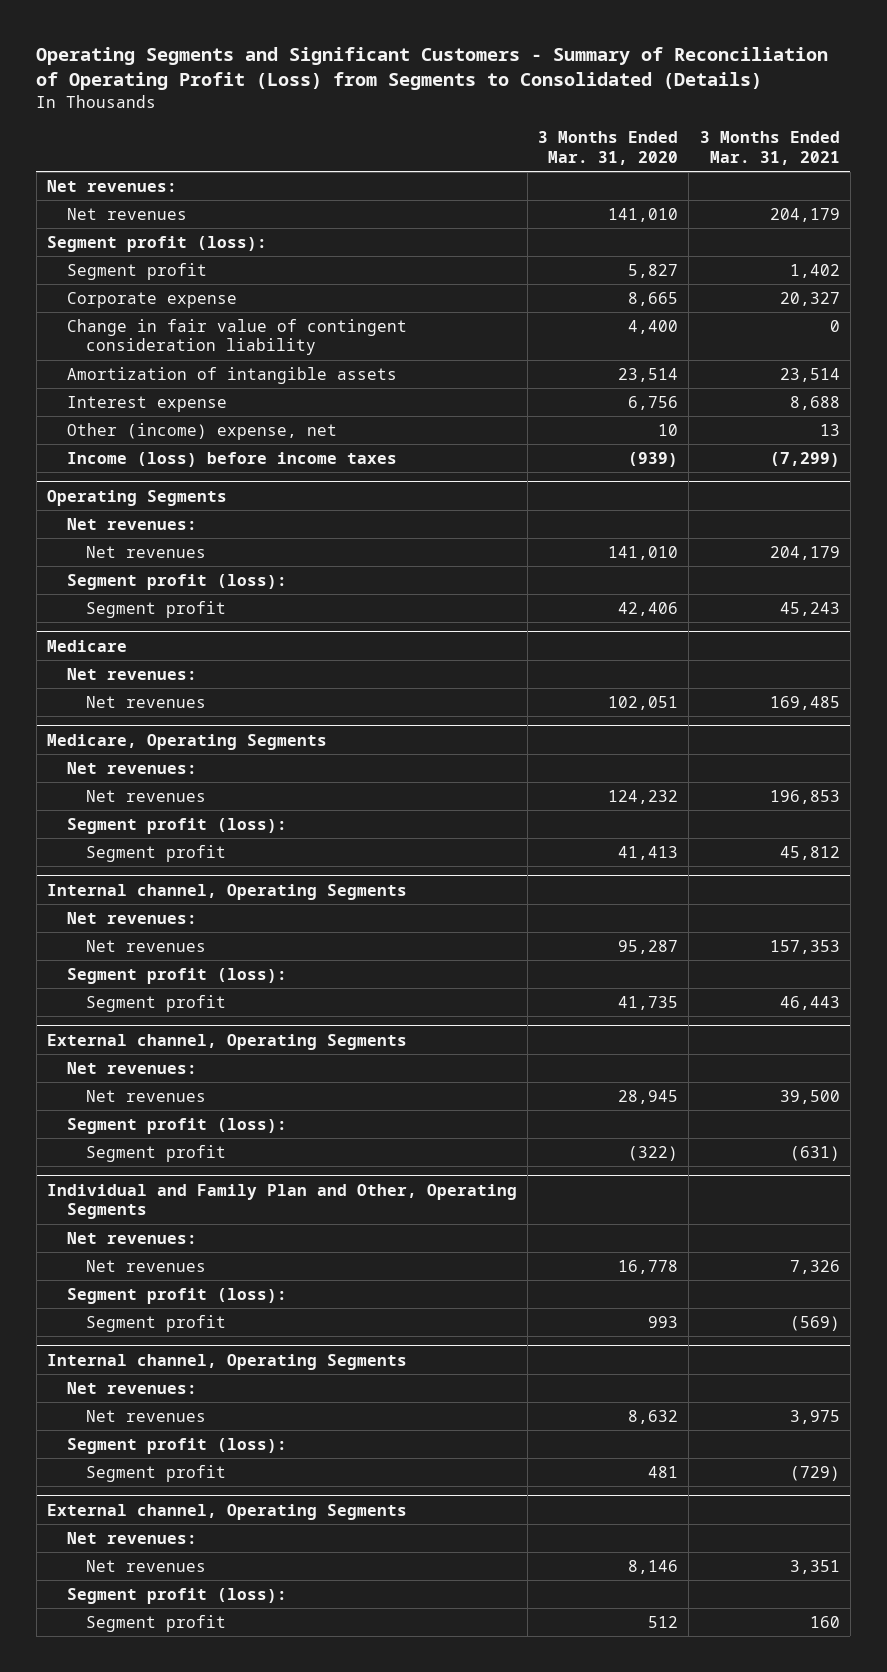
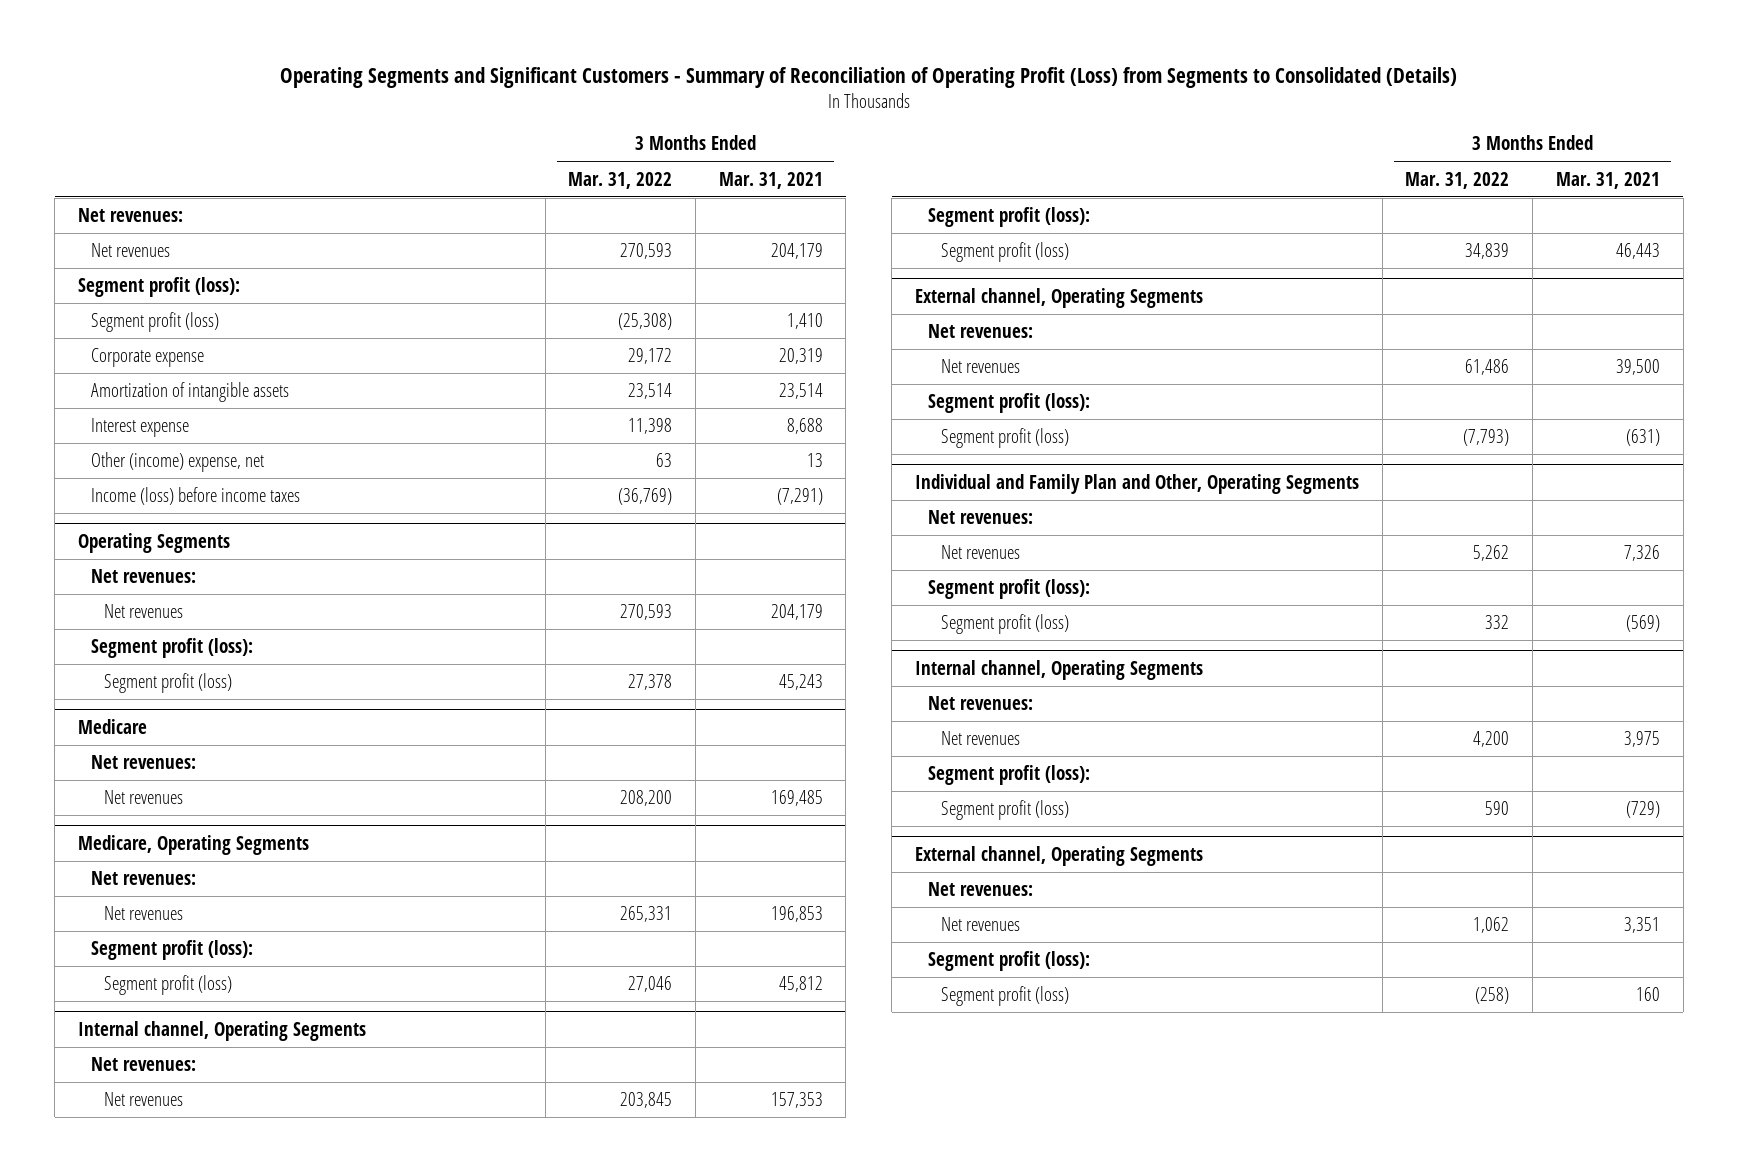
- | 3 Months Ended Mar. 31, 2020 | 3 Months Ended Mar. 31, 2021
+ | 3 Months Ended Mar. 31, 2022 | 3 Months Ended Mar. 31, 2021
- Segment profit | 5,827 | 1,402
- Corporate expense | 8,665 | 20,327
- Change in fair value of contingent consideration liability | 4,400 | 0
+ Segment profit (loss) | (25,308) | 1,410
+ Corporate expense | 29,172 | 20,319
- Income (loss) before income taxes | (939) | (7,299)
+ Income (loss) before income taxes | (36,769) | (7,291)
@ Operating Segments
- Segment profit | 42,406 | 45,243
+ Segment profit (loss) | 27,378 | 45,243
@ Medicare, Operating Segments
- Segment profit | 41,413 | 45,812
+ Segment profit (loss) | 27,046 | 45,812
@ Internal channel, Operating Segments
- Segment profit | 41,735 | 46,443
+ Segment profit (loss) | 34,839 | 46,443
@ External channel, Operating Segments
- Segment profit | (322) | (631)
+ Segment profit (loss) | (7,793) | (631)
@ Individual and Family Plan and Other, Operating Segments
- Segment profit | 993 | (569)
+ Segment profit (loss) | 332 | (569)
@ Internal channel, Operating Segments
- Segment profit | 481 | (729)
+ Segment profit (loss) | 590 | (729)
@ External channel, Operating Segments
- Segment profit | 512 | 160
+ Segment profit (loss) | (258) | 160

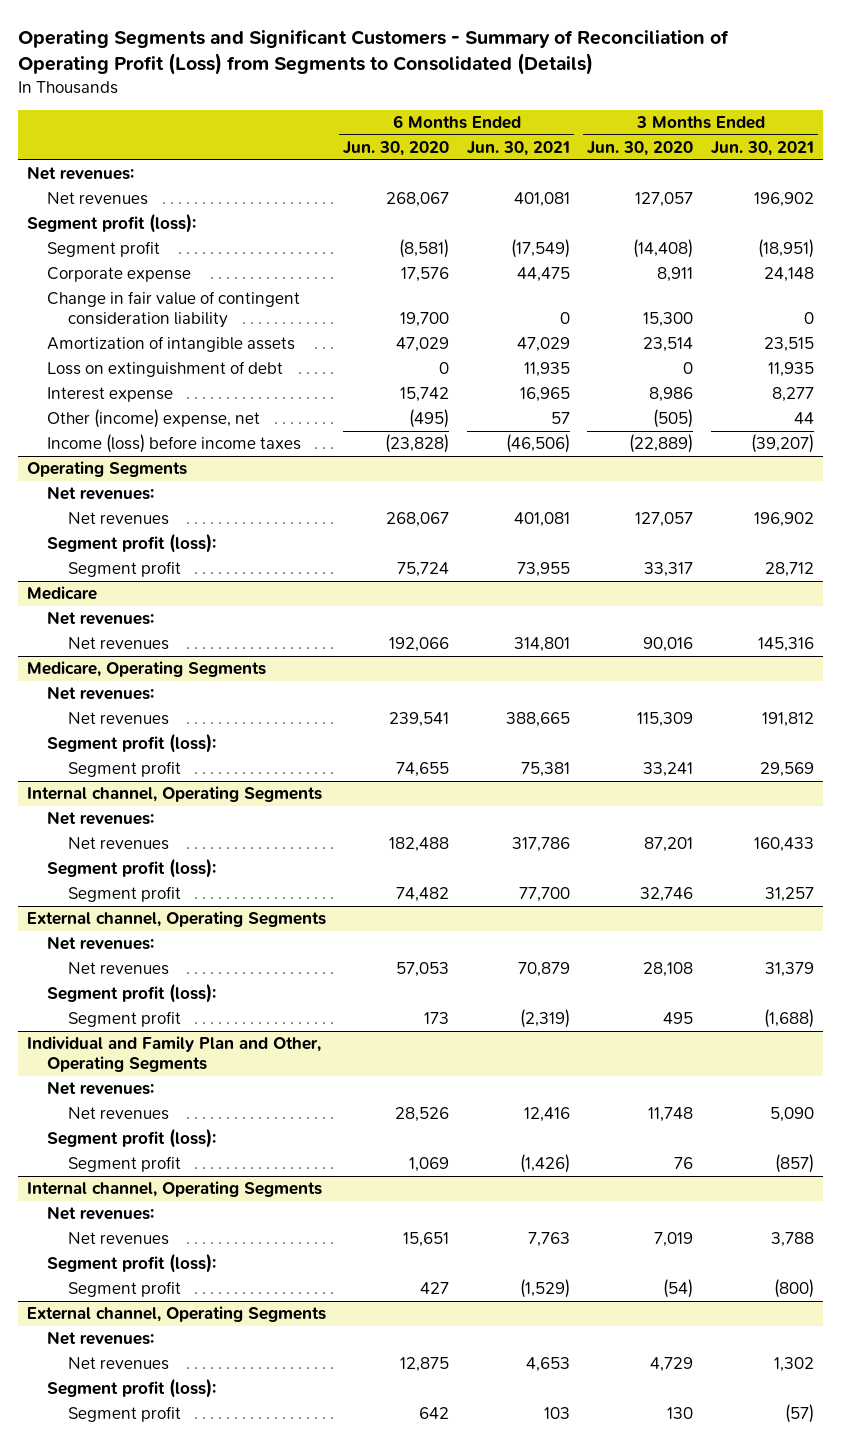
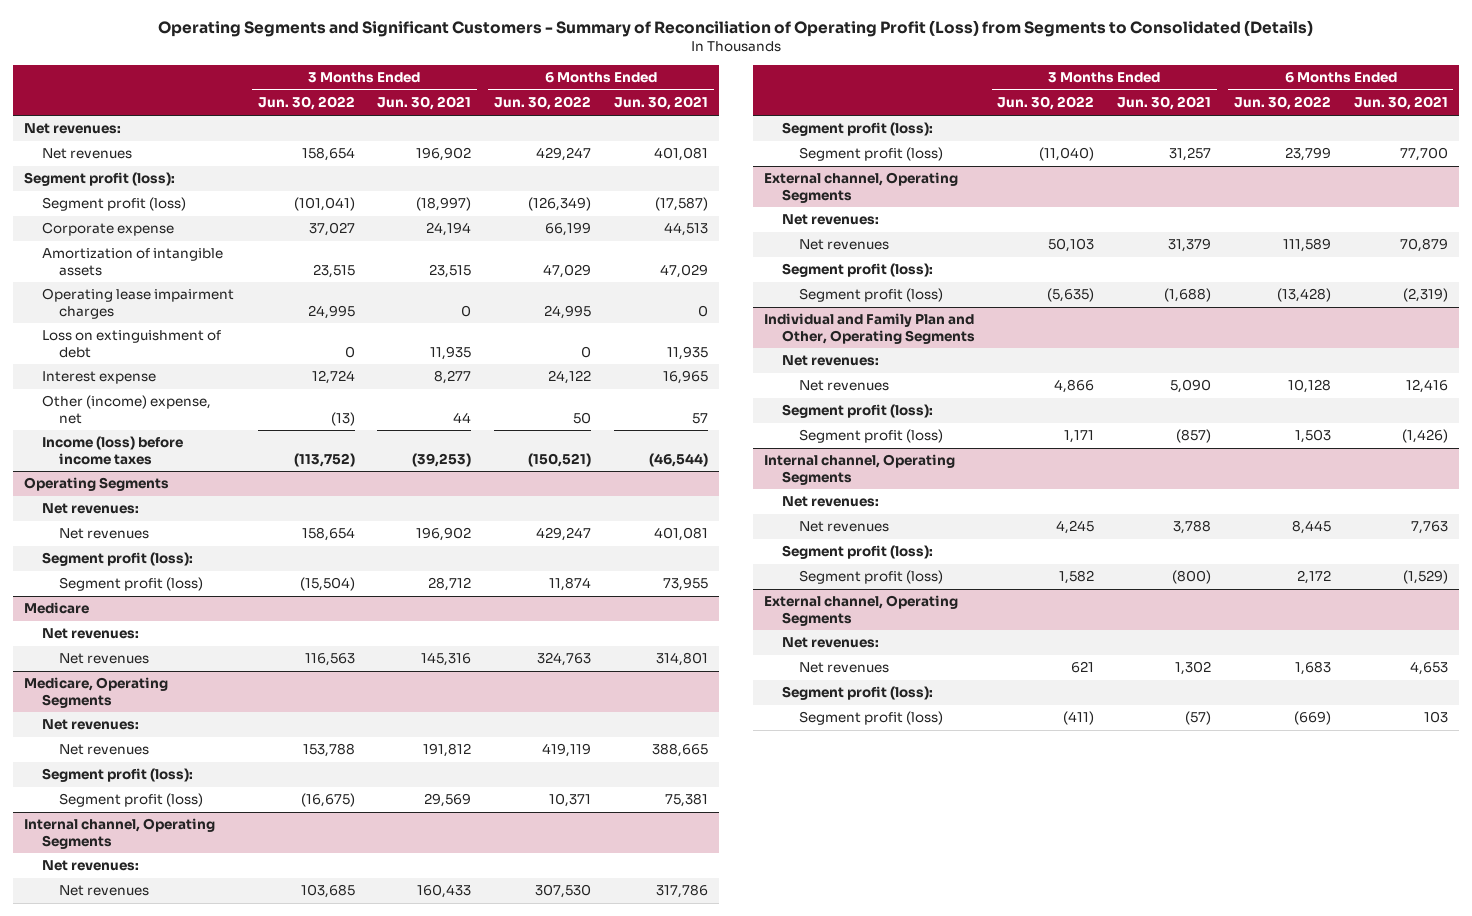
- | 6 Months Ended Jun. 30, 2020 | 6 Months Ended Jun. 30, 2021 | 3 Months Ended Jun. 30, 2020 | 3 Months Ended Jun. 30, 2021
+ | 3 Months Ended Jun. 30, 2022 | 3 Months Ended Jun. 30, 2021 | 6 Months Ended Jun. 30, 2022 | 6 Months Ended Jun. 30, 2021
- Segment profit | (8,581) | (17,549) | (14,408) | (18,951)
- Corporate expense | 17,576 | 44,475 | 8,911 | 24,148
- Change in fair value of contingent consideration liability | 19,700 | 0 | 15,300 | 0
+ Segment profit (loss) | (101,041) | (18,997) | (126,349) | (17,587)
+ Corporate expense | 37,027 | 24,194 | 66,199 | 44,513
+ Operating lease impairment charges | 24,995 | 0 | 24,995 | 0
- Income (loss) before income taxes | (23,828) | (46,506) | (22,889) | (39,207)
+ Income (loss) before income taxes | (113,752) | (39,253) | (150,521) | (46,544)
@ Operating Segments
- Segment profit | 75,724 | 73,955 | 33,317 | 28,712
+ Segment profit (loss) | (15,504) | 28,712 | 11,874 | 73,955
@ Medicare, Operating Segments
- Segment profit | 74,655 | 75,381 | 33,241 | 29,569
+ Segment profit (loss) | (16,675) | 29,569 | 10,371 | 75,381
@ Internal channel, Operating Segments
- Segment profit | 74,482 | 77,700 | 32,746 | 31,257
+ Segment profit (loss) | (11,040) | 31,257 | 23,799 | 77,700
@ External channel, Operating Segments
- Segment profit | 173 | (2,319) | 495 | (1,688)
+ Segment profit (loss) | (5,635) | (1,688) | (13,428) | (2,319)
@ Individual and Family Plan and Other, Operating Segments
- Segment profit | 1,069 | (1,426) | 76 | (857)
+ Segment profit (loss) | 1,171 | (857) | 1,503 | (1,426)
@ Internal channel, Operating Segments
- Segment profit | 427 | (1,529) | (54) | (800)
+ Segment profit (loss) | 1,582 | (800) | 2,172 | (1,529)
@ External channel, Operating Segments
- Segment profit | 642 | 103 | 130 | (57)
+ Segment profit (loss) | (411) | (57) | (669) | 103

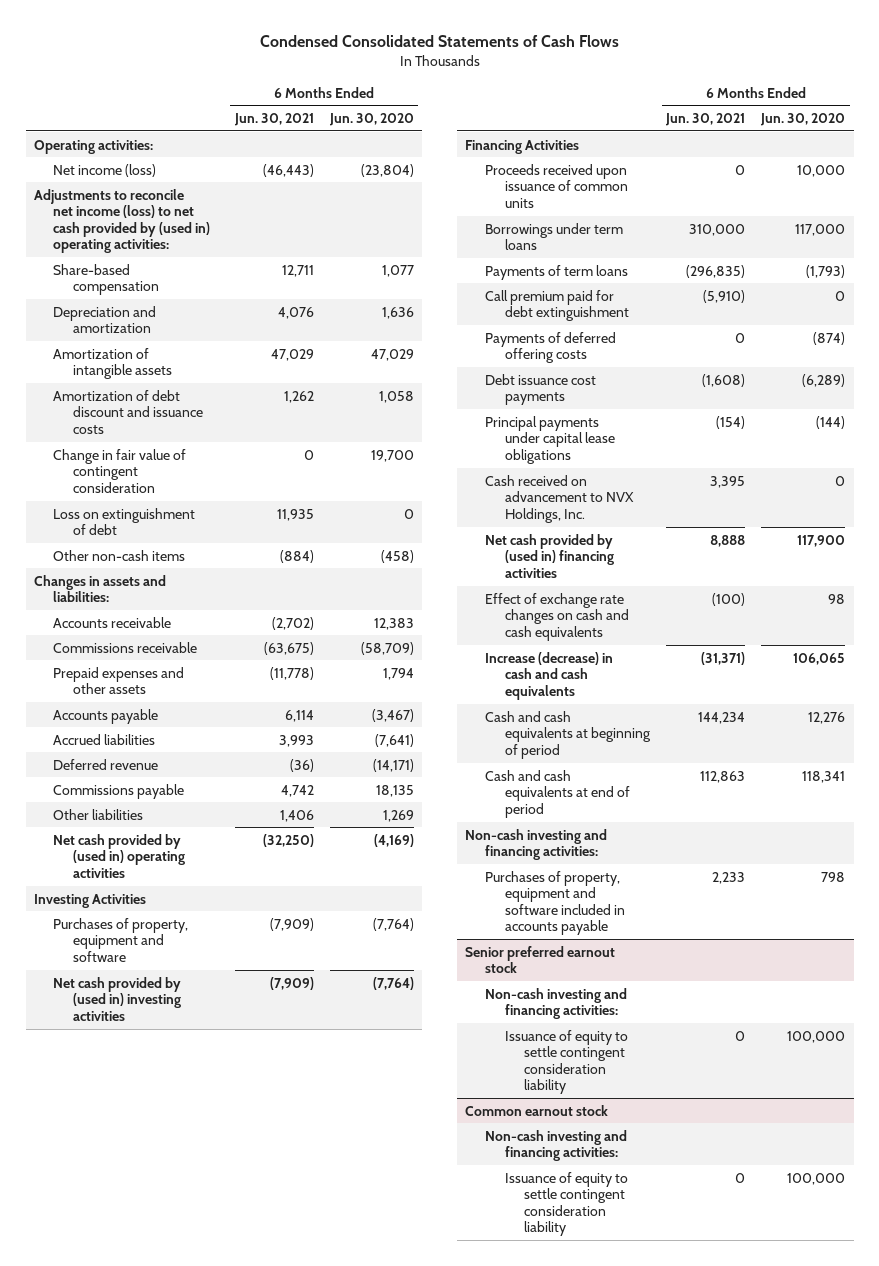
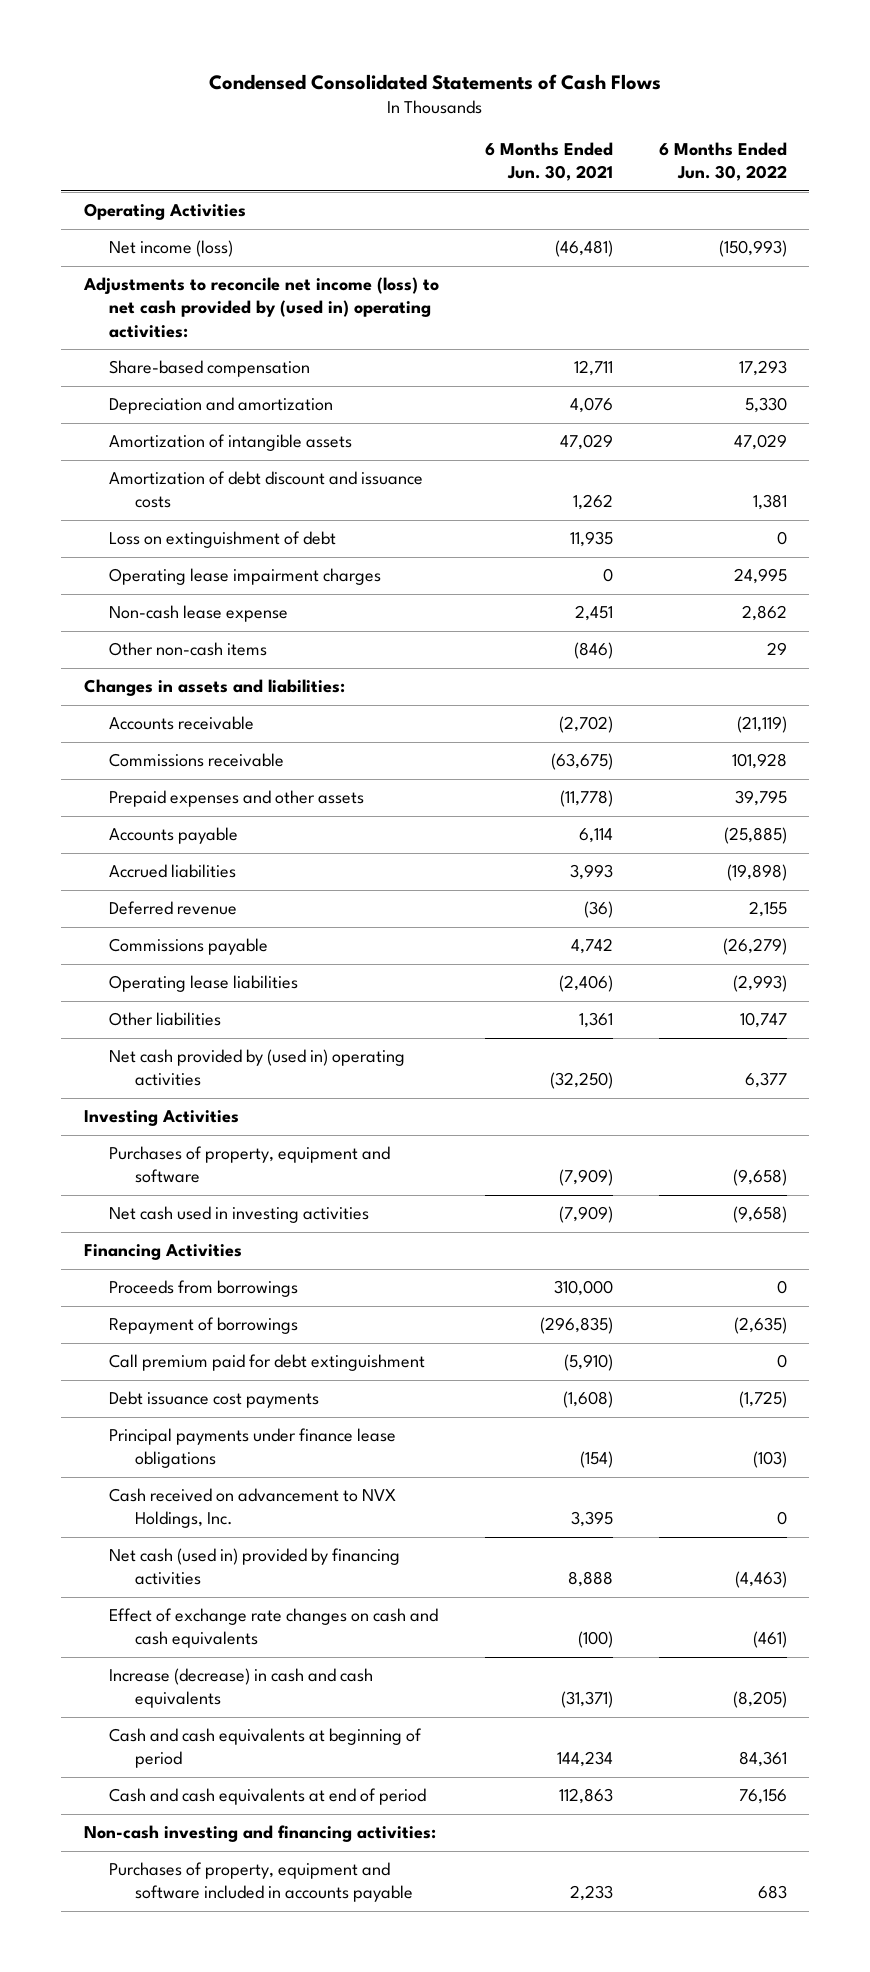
- | 6 Months Ended Jun. 30, 2021 | 6 Months Ended Jun. 30, 2020
+ | 6 Months Ended Jun. 30, 2021 | 6 Months Ended Jun. 30, 2022
- Operating activities:
- Net income (loss) | (46,443) | (23,804)
+ Operating Activities
+ Net income (loss) | (46,481) | (150,993)
- Change in fair value of contingent consideration | 0 | 19,700
- Other non-cash items | (884) | (458)
+ Operating lease impairment charges | 0 | 24,995
+ Non-cash lease expense | 2,451 | 2,862
+ Other non-cash items | (846) | 29
- Other liabilities | 1,406 | 1,269
+ Operating lease liabilities | (2,406) | (2,993)
+ Other liabilities | 1,361 | 10,747
- Net cash provided by (used in) investing activities | (7,909) | (7,764)
+ Net cash used in investing activities | (7,909) | (9,658)
- Proceeds received upon issuance of common units | 0 | 10,000
- Borrowings under term loans | 310,000 | 117,000
- Payments of term loans | (296,835) | (1,793)
+ Proceeds from borrowings | 310,000 | 0
+ Repayment of borrowings | (296,835) | (2,635)
- Payments of deferred offering costs | 0 | (874)
- Principal payments under capital lease obligations | (154) | (144)
+ Principal payments under finance lease obligations | (154) | (103)
- Net cash provided by (used in) financing activities | 8,888 | 117,900
+ Net cash (used in) provided by financing activities | 8,888 | (4,463)
- Senior preferred earnout stock
- Non-cash investing and financing activities:
- Issuance of equity to settle contingent consideration liability | 0 | 100,000
- Common earnout stock
- Non-cash investing and financing activities:
- Issuance of equity to settle contingent consideration liability | 0 | 100,000

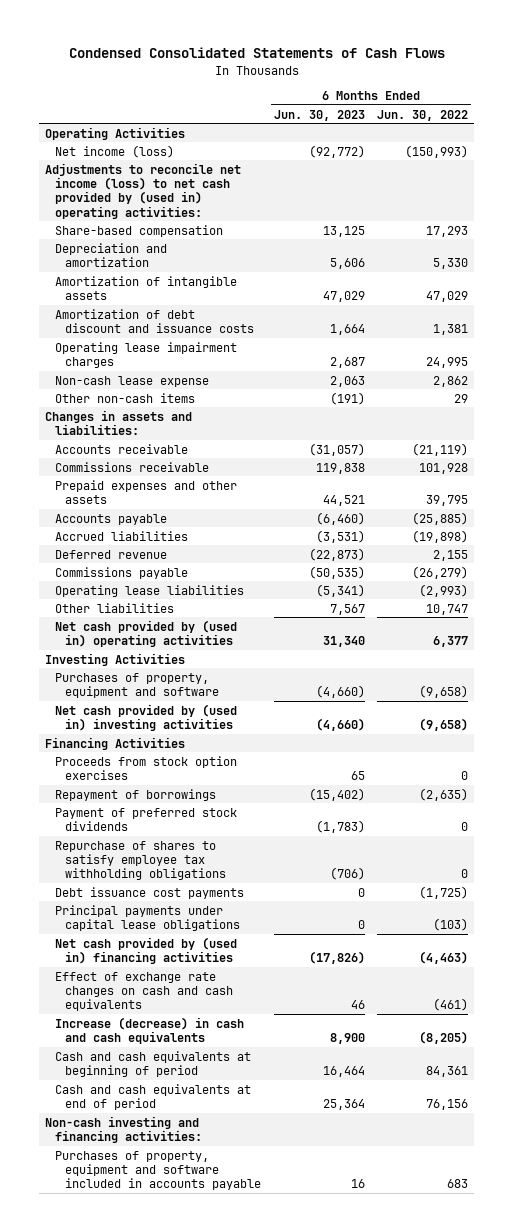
- | 6 Months Ended Jun. 30, 2021 | 6 Months Ended Jun. 30, 2022
+ | 6 Months Ended Jun. 30, 2023 | 6 Months Ended Jun. 30, 2022
- Loss on extinguishment of debt | 11,935 | 0
- Net cash used in investing activities | (7,909) | (9,658)
+ Net cash provided by (used in) investing activities | (4,660) | (9,658)
- Proceeds from borrowings | 310,000 | 0
+ Proceeds from stock option exercises | 65 | 0
- Call premium paid for debt extinguishment | (5,910) | 0
+ Payment of preferred stock dividends | (1,783) | 0
+ Repurchase of shares to satisfy employee tax withholding obligations | (706) | 0
- Principal payments under finance lease obligations | (154) | (103)
- Cash received on advancement to NVX Holdings, Inc. | 3,395 | 0
- Net cash (used in) provided by financing activities | 8,888 | (4,463)
+ Principal payments under capital lease obligations | 0 | (103)
+ Net cash provided by (used in) financing activities | (17,826) | (4,463)

